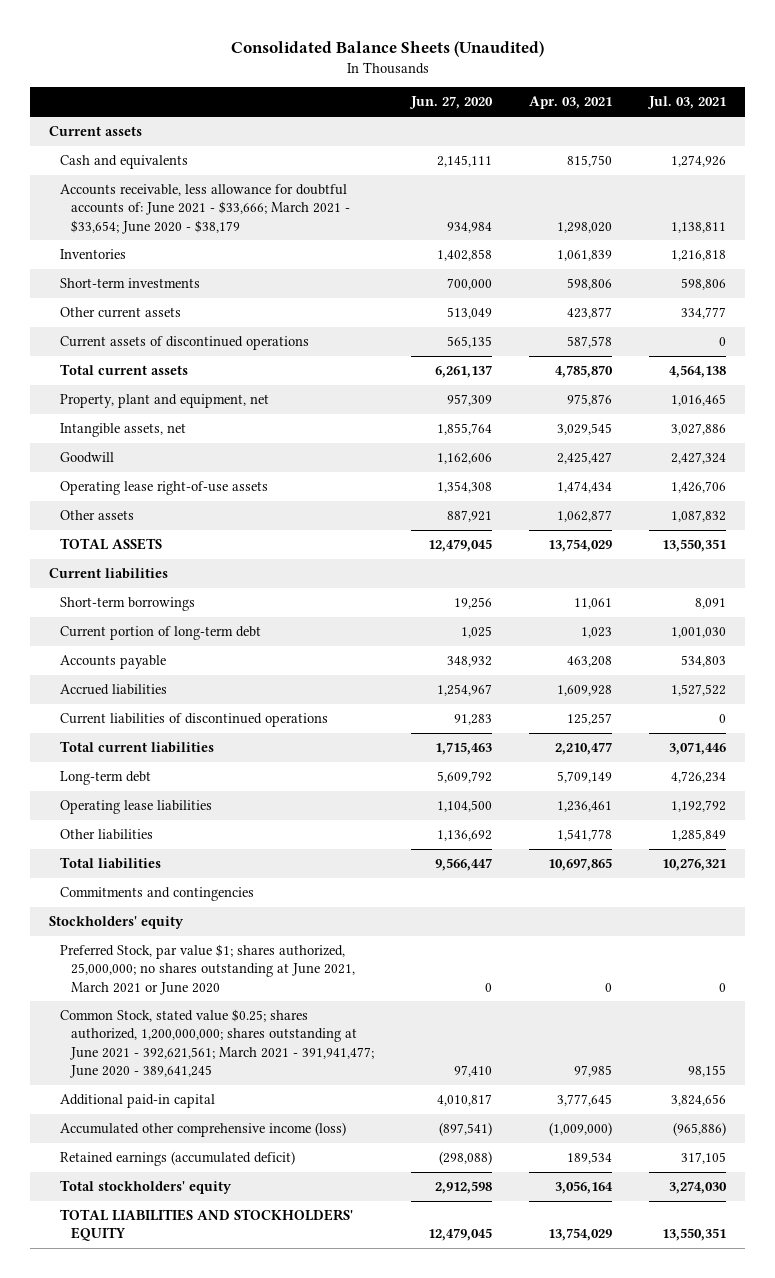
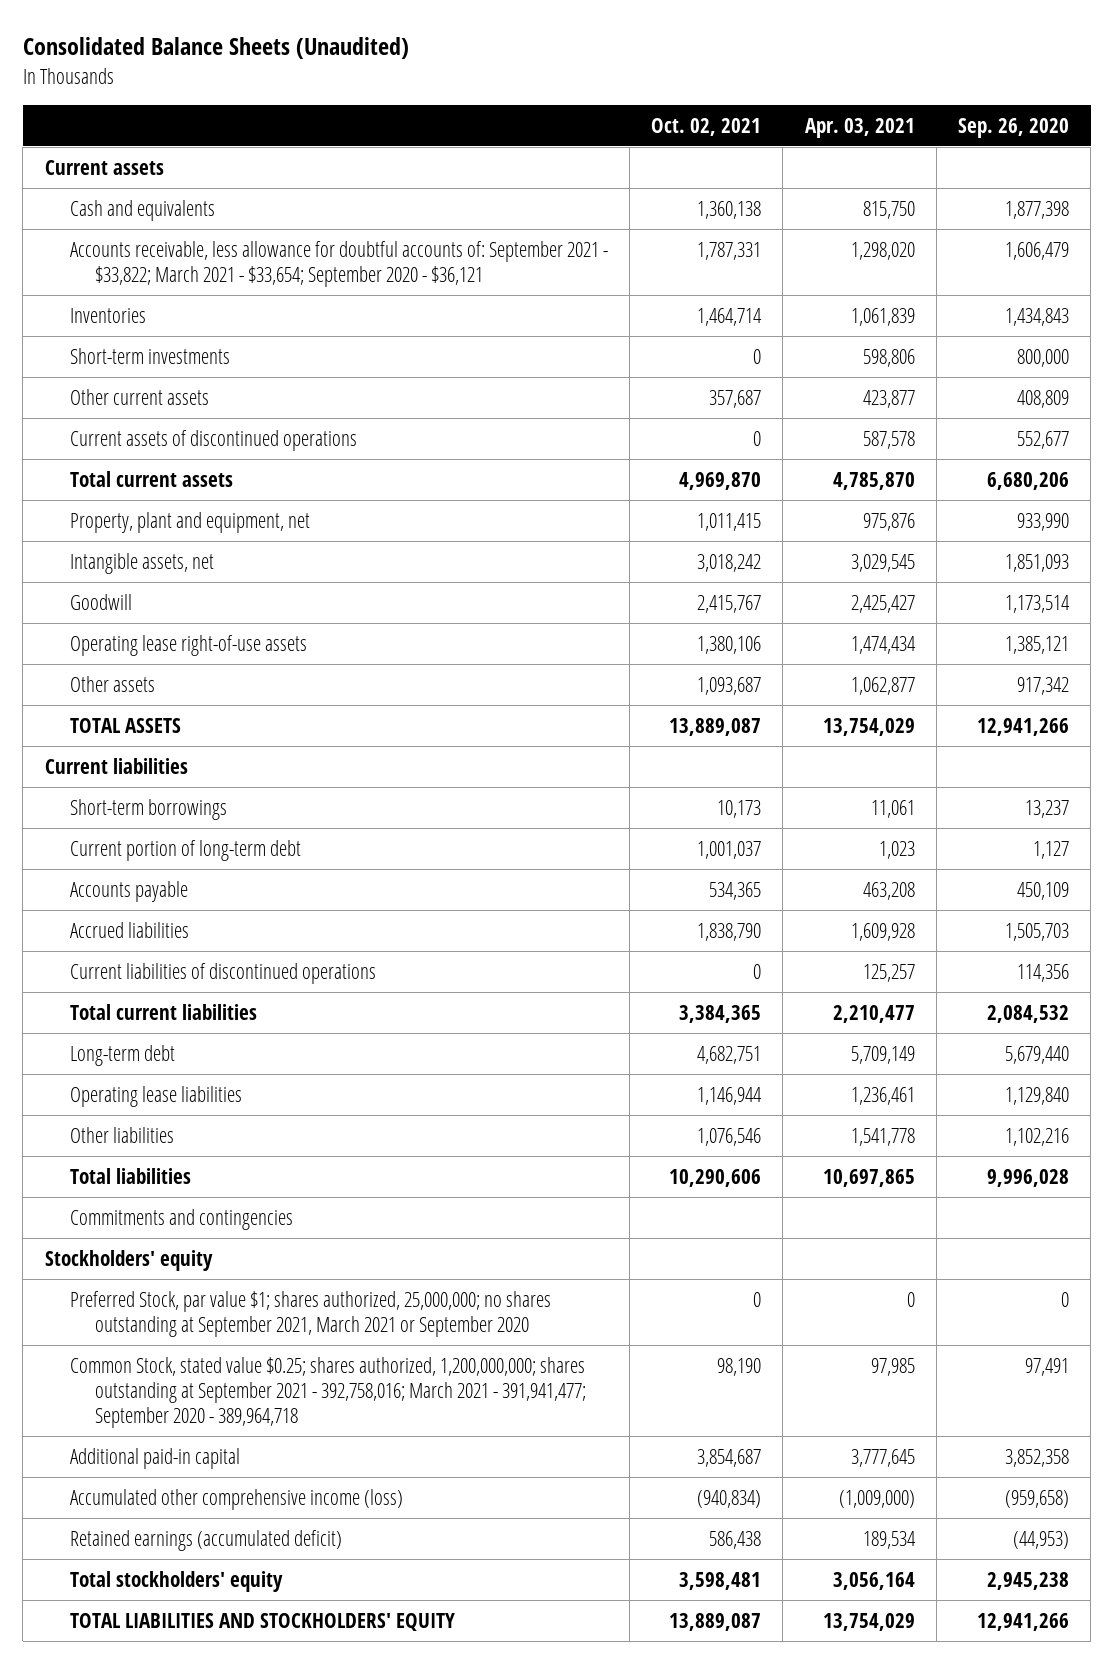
- | Jun. 27, 2020 | Apr. 03, 2021 | Jul. 03, 2021
+ | Oct. 02, 2021 | Apr. 03, 2021 | Sep. 26, 2020
- Accounts receivable, less allowance for doubtful accounts of: June 2021 - $33,666; March 2021 - $33,654; June 2020 - $38,179 | 934,984 | 1,298,020 | 1,138,811
+ Accounts receivable, less allowance for doubtful accounts of: September 2021 - $33,822; March 2021 - $33,654; September 2020 - $36,121 | 1,787,331 | 1,298,020 | 1,606,479
- Preferred Stock, par value $1; shares authorized, 25,000,000; no shares outstanding at June 2021, March 2021 or June 2020 | 0 | 0 | 0
- Common Stock, stated value $0.25; shares authorized, 1,200,000,000; shares outstanding at June 2021 - 392,621,561; March 2021 - 391,941,477; June 2020 - 389,641,245 | 97,410 | 97,985 | 98,155
+ Preferred Stock, par value $1; shares authorized, 25,000,000; no shares outstanding at September 2021, March 2021 or September 2020 | 0 | 0 | 0
+ Common Stock, stated value $0.25; shares authorized, 1,200,000,000; shares outstanding at September 2021 - 392,758,016; March 2021 - 391,941,477; September 2020 - 389,964,718 | 98,190 | 97,985 | 97,491

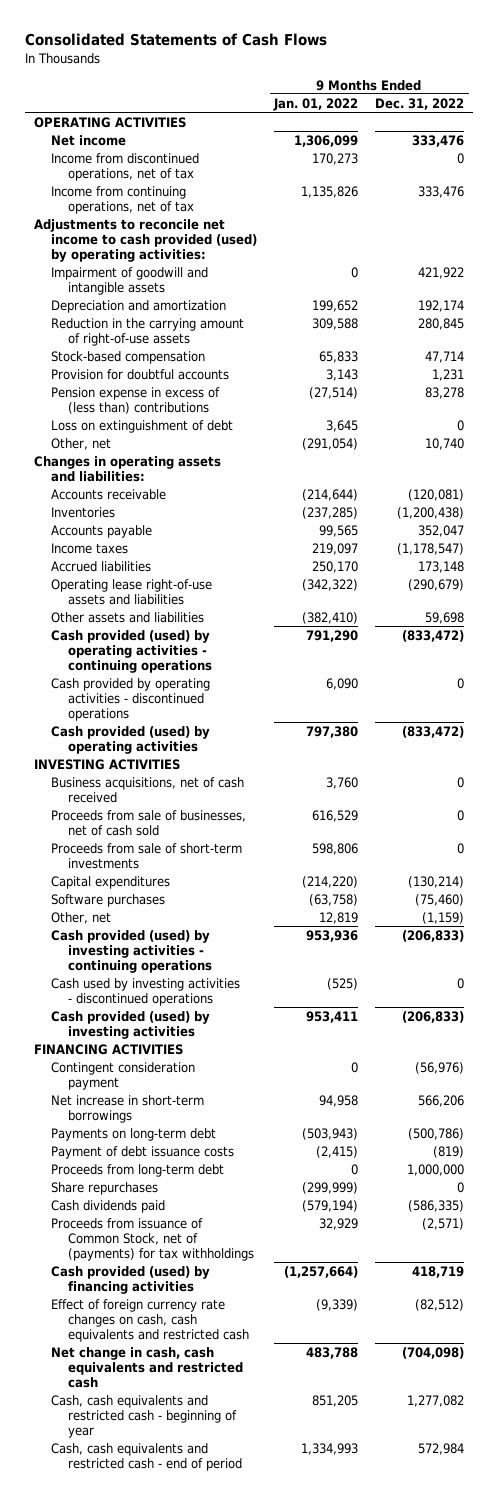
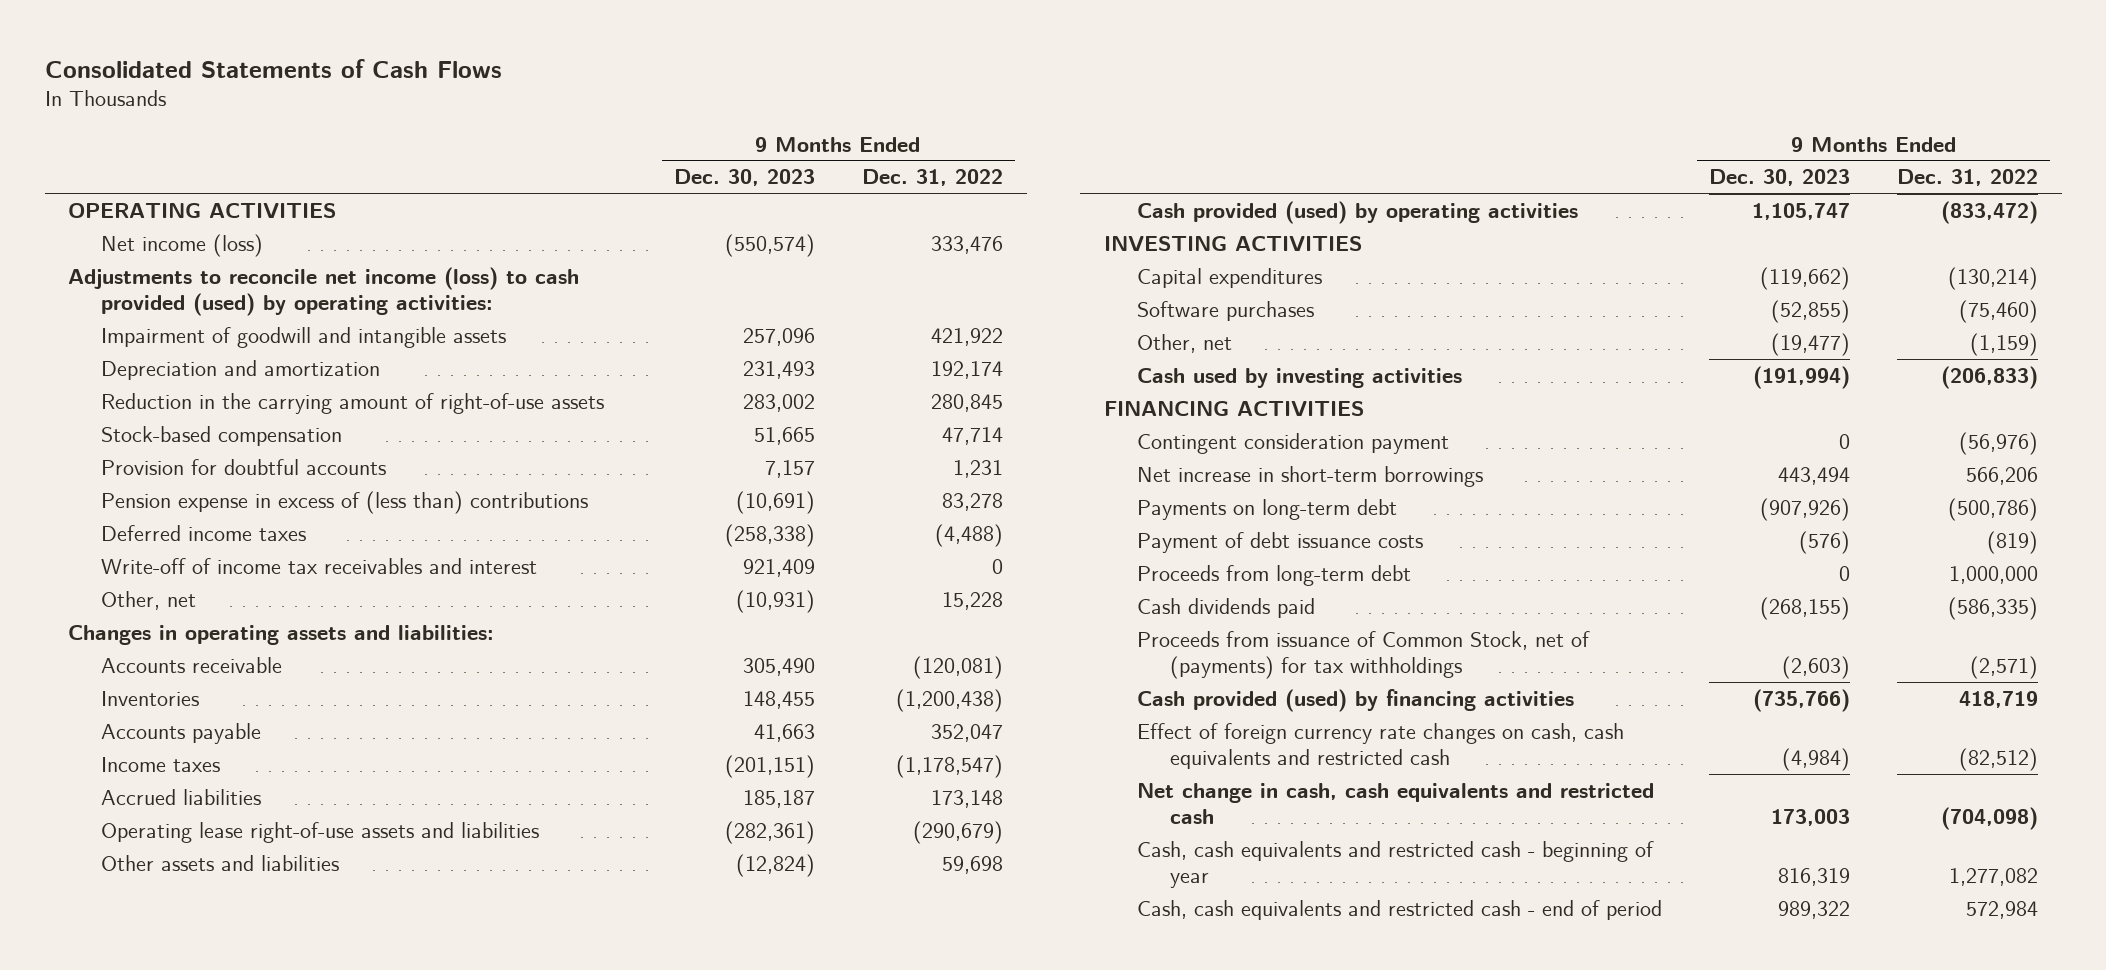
- | 9 Months Ended Jan. 01, 2022 | 9 Months Ended Dec. 31, 2022
+ | 9 Months Ended Dec. 30, 2023 | 9 Months Ended Dec. 31, 2022
- Net income | 1,306,099 | 333,476
- Income from discontinued operations, net of tax | 170,273 | 0
- Income from continuing operations, net of tax | 1,135,826 | 333,476
- Adjustments to reconcile net income to cash provided (used) by operating activities:
+ Net income (loss) | (550,574) | 333,476
+ Adjustments to reconcile net income (loss) to cash provided (used) by operating activities:
- Loss on extinguishment of debt | 3,645 | 0
- Other, net | (291,054) | 10,740
+ Deferred income taxes | (258,338) | (4,488)
+ Write-off of income tax receivables and interest | 921,409 | 0
+ Other, net | (10,931) | 15,228
- Cash provided (used) by operating activities - continuing operations | 791,290 | (833,472)
- Cash provided by operating activities - discontinued operations | 6,090 | 0
- Business acquisitions, net of cash received | 3,760 | 0
- Proceeds from sale of businesses, net of cash sold | 616,529 | 0
- Proceeds from sale of short-term investments | 598,806 | 0
- Cash provided (used) by investing activities - continuing operations | 953,936 | (206,833)
- Cash used by investing activities - discontinued operations | (525) | 0
- Cash provided (used) by investing activities | 953,411 | (206,833)
+ Cash used by investing activities | (191,994) | (206,833)
- Share repurchases | (299,999) | 0

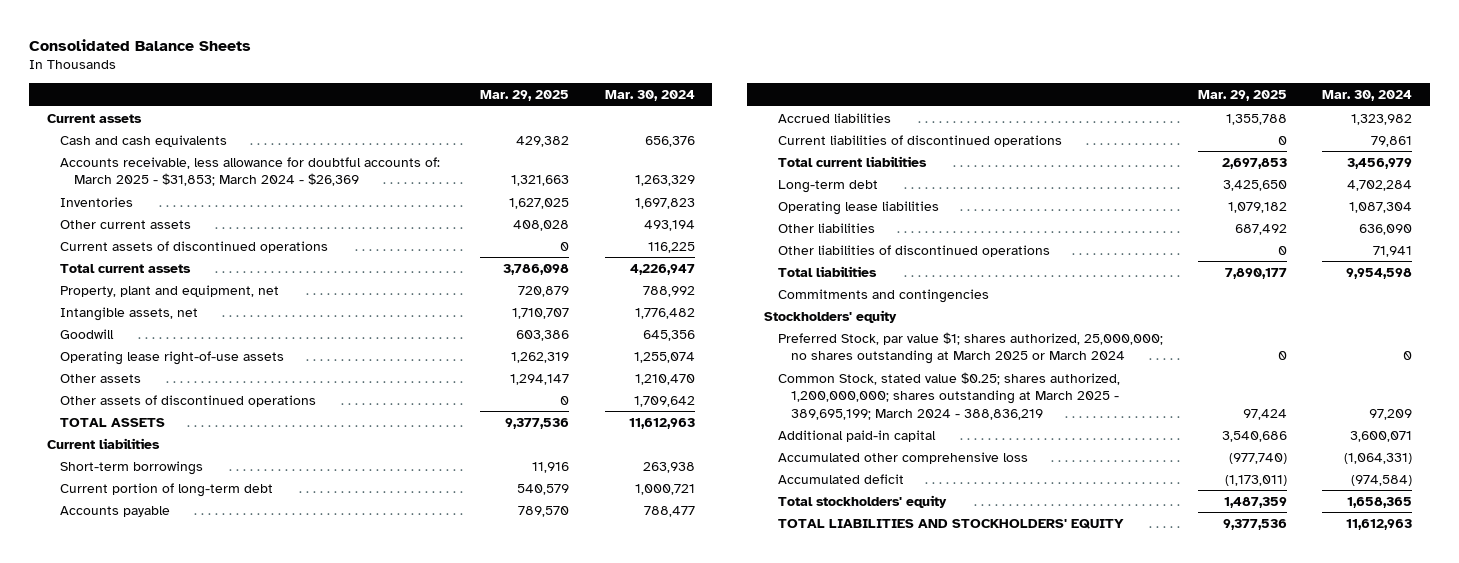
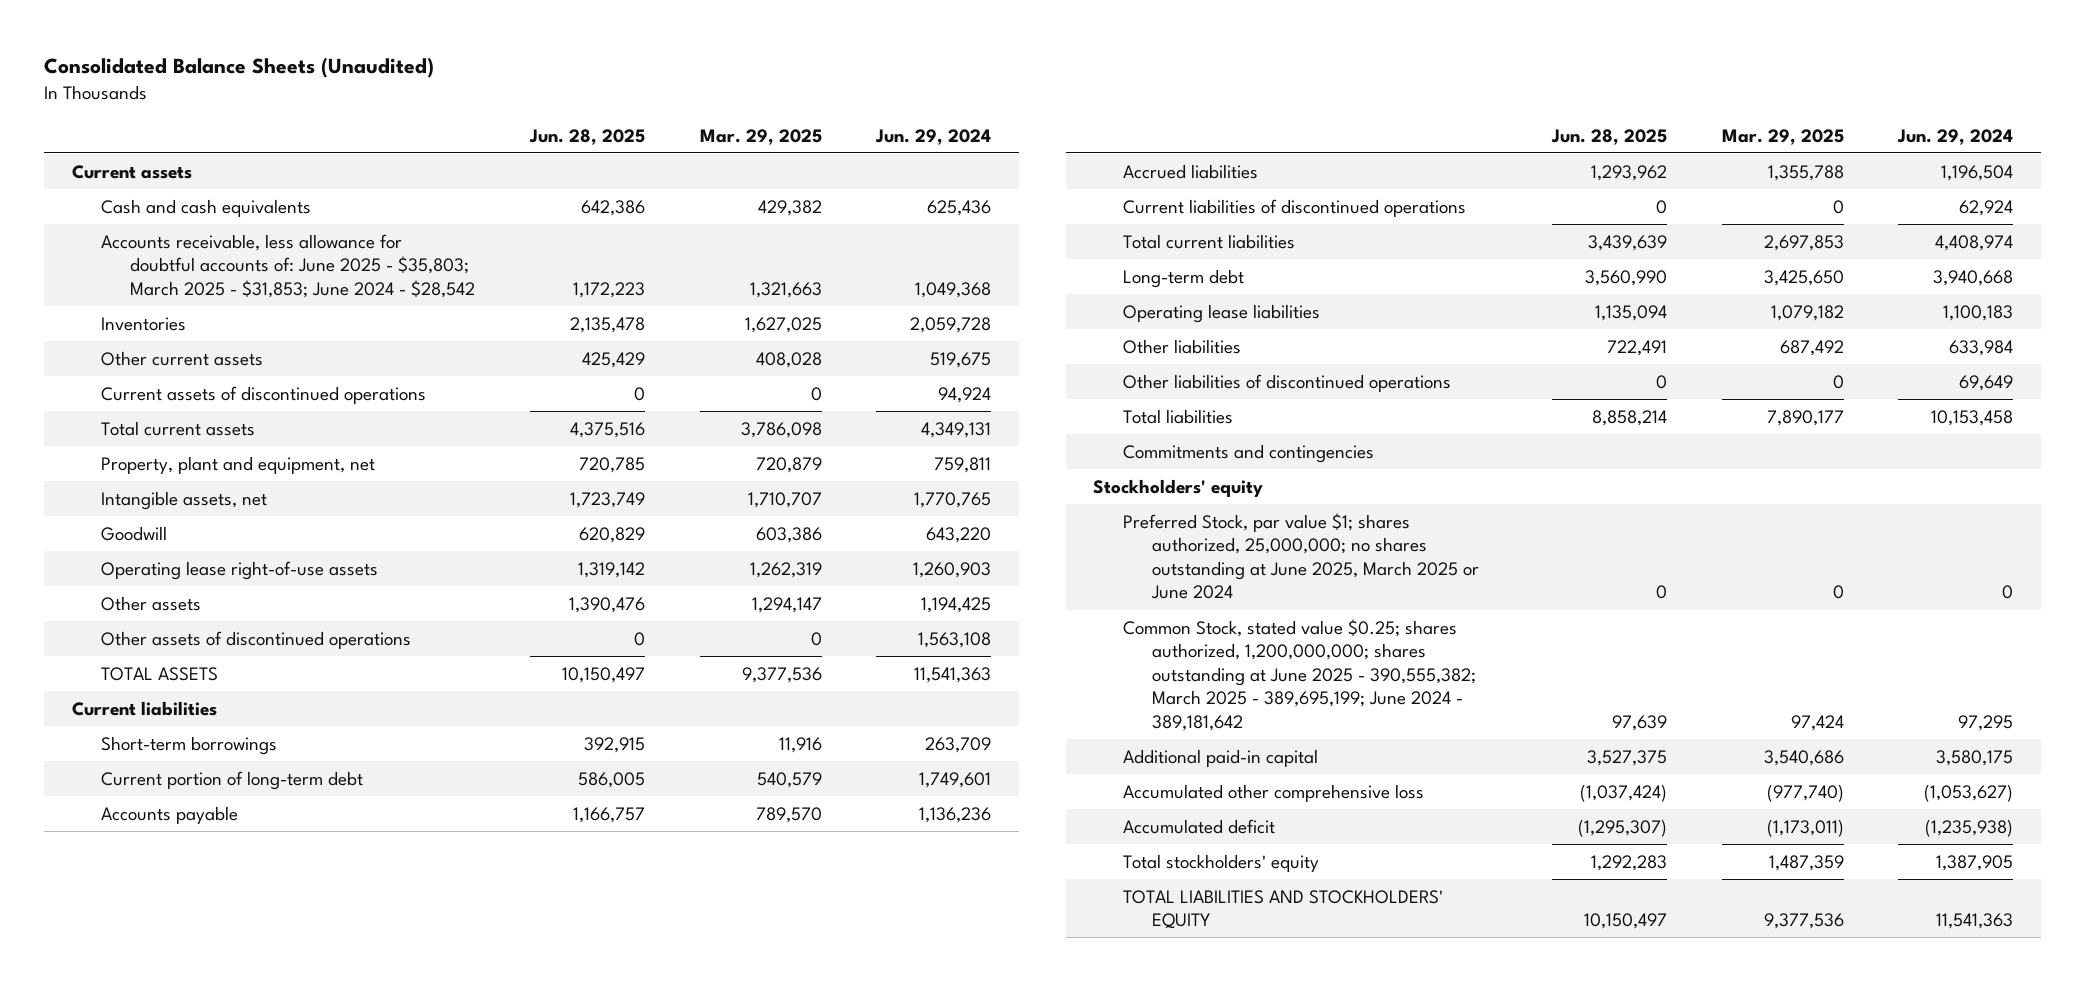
- Consolidated Balance Sheets
+ Consolidated Balance Sheets (Unaudited)
- | Mar. 29, 2025 | Mar. 30, 2024
+ | Jun. 28, 2025 | Mar. 29, 2025 | Jun. 29, 2024
- Accounts receivable, less allowance for doubtful accounts of: March 2025 - $31,853; March 2024 - $26,369 | 1,321,663 | 1,263,329
+ Accounts receivable, less allowance for doubtful accounts of: June 2025 - $35,803; March 2025 - $31,853; June 2024 - $28,542 | 1,172,223 | 1,321,663 | 1,049,368
- Preferred Stock, par value $1; shares authorized, 25,000,000; no shares outstanding at March 2025 or March 2024 | 0 | 0
- Common Stock, stated value $0.25; shares authorized, 1,200,000,000; shares outstanding at March 2025 - 389,695,199; March 2024 - 388,836,219 | 97,424 | 97,209
+ Preferred Stock, par value $1; shares authorized, 25,000,000; no shares outstanding at June 2025, March 2025 or June 2024 | 0 | 0 | 0
+ Common Stock, stated value $0.25; shares authorized, 1,200,000,000; shares outstanding at June 2025 - 390,555,382; March 2025 - 389,695,199; June 2024 - 389,181,642 | 97,639 | 97,424 | 97,295

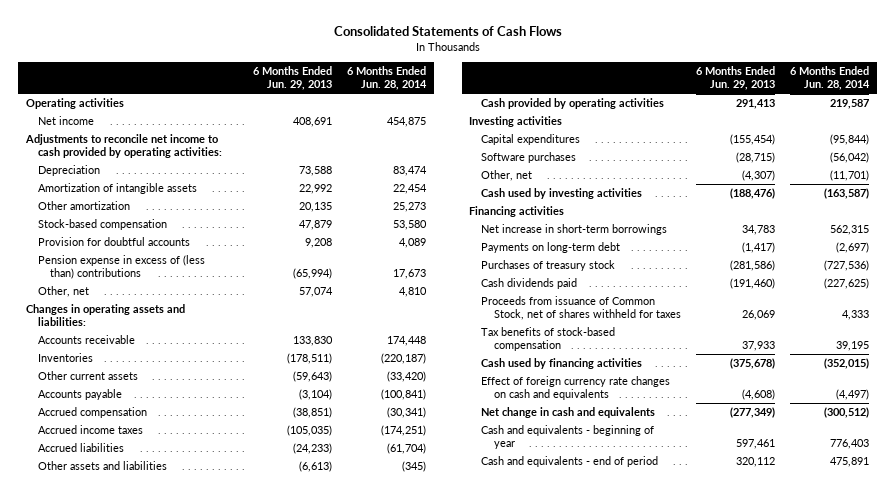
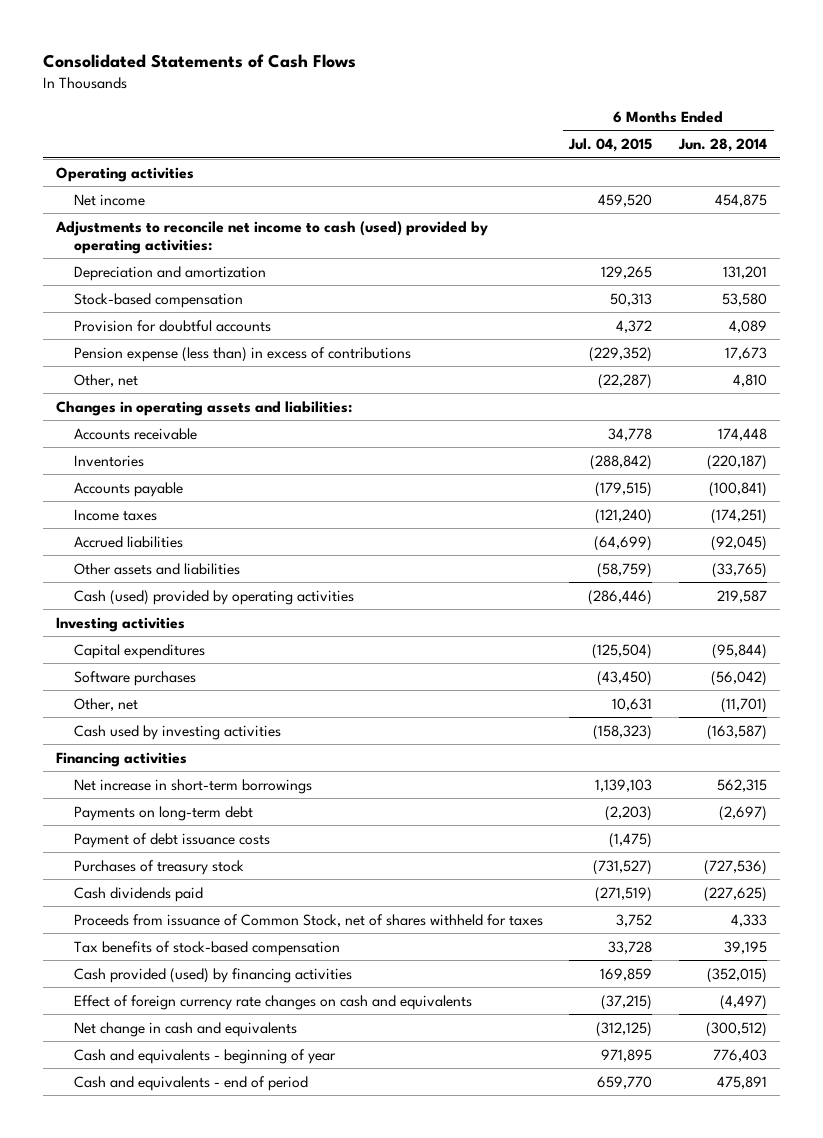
- | 6 Months Ended Jun. 29, 2013 | 6 Months Ended Jun. 28, 2014
+ | 6 Months Ended Jul. 04, 2015 | 6 Months Ended Jun. 28, 2014
- Adjustments to reconcile net income to cash provided by operating activities:
- Depreciation | 73,588 | 83,474
- Amortization of intangible assets | 22,992 | 22,454
- Other amortization | 20,135 | 25,273
+ Adjustments to reconcile net income to cash (used) provided by operating activities:
+ Depreciation and amortization | 129,265 | 131,201
- Pension expense in excess of (less than) contributions | (65,994) | 17,673
+ Pension expense (less than) in excess of contributions | (229,352) | 17,673
- Other current assets | (59,643) | (33,420)
- Accrued compensation | (38,851) | (30,341)
- Accrued income taxes | (105,035) | (174,251)
- Accrued liabilities | (24,233) | (61,704)
- Other assets and liabilities | (6,613) | (345)
- Cash provided by operating activities | 291,413 | 219,587
+ Income taxes | (121,240) | (174,251)
+ Accrued liabilities | (64,699) | (92,045)
+ Other assets and liabilities | (58,759) | (33,765)
+ Cash (used) provided by operating activities | (286,446) | 219,587
+ Payment of debt issuance costs | (1,475) |
- Cash used by financing activities | (375,678) | (352,015)
+ Cash provided (used) by financing activities | 169,859 | (352,015)

